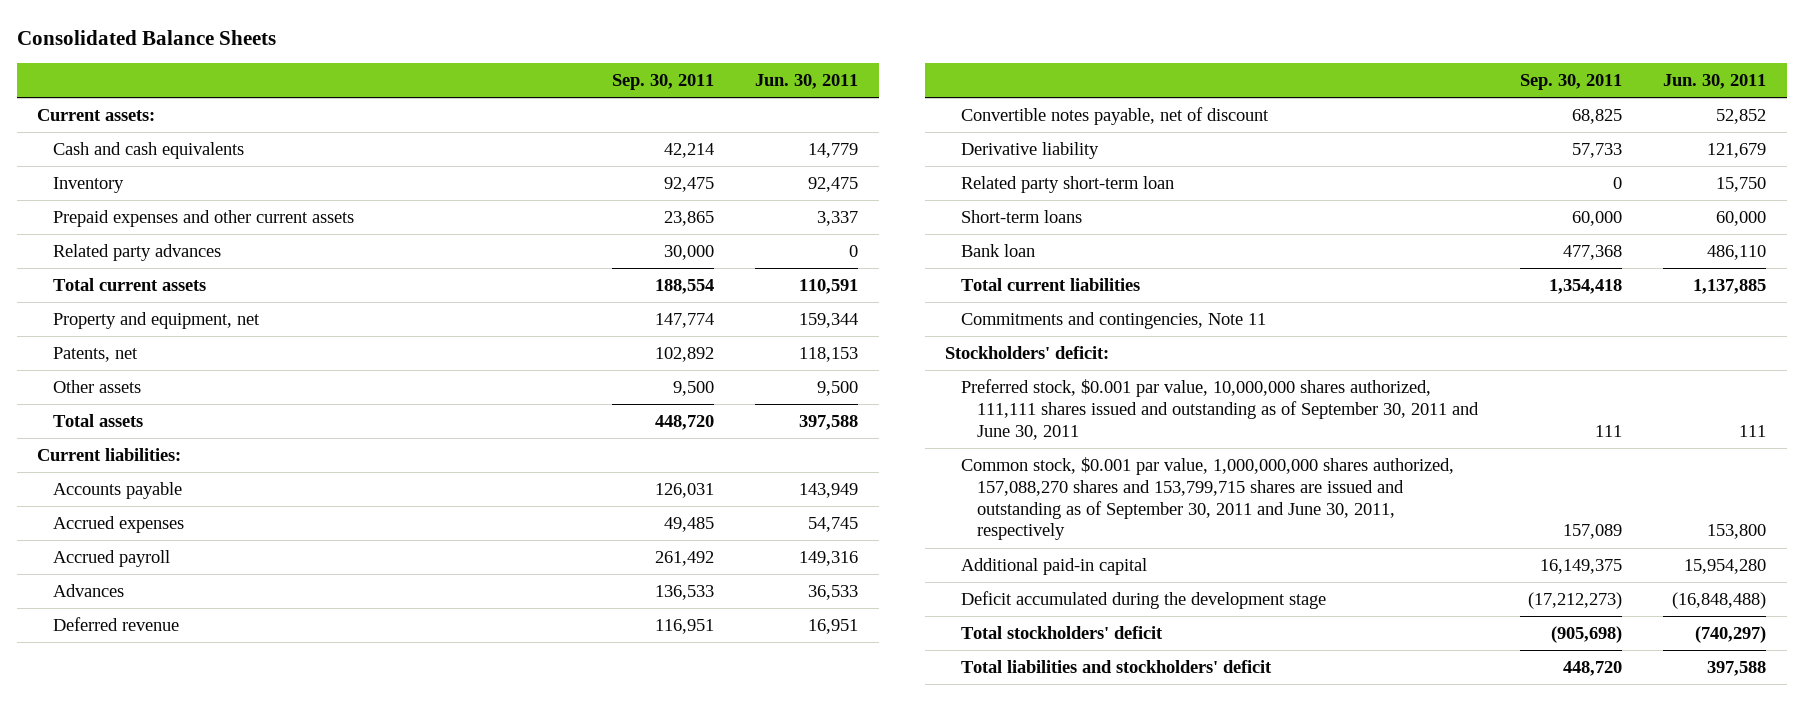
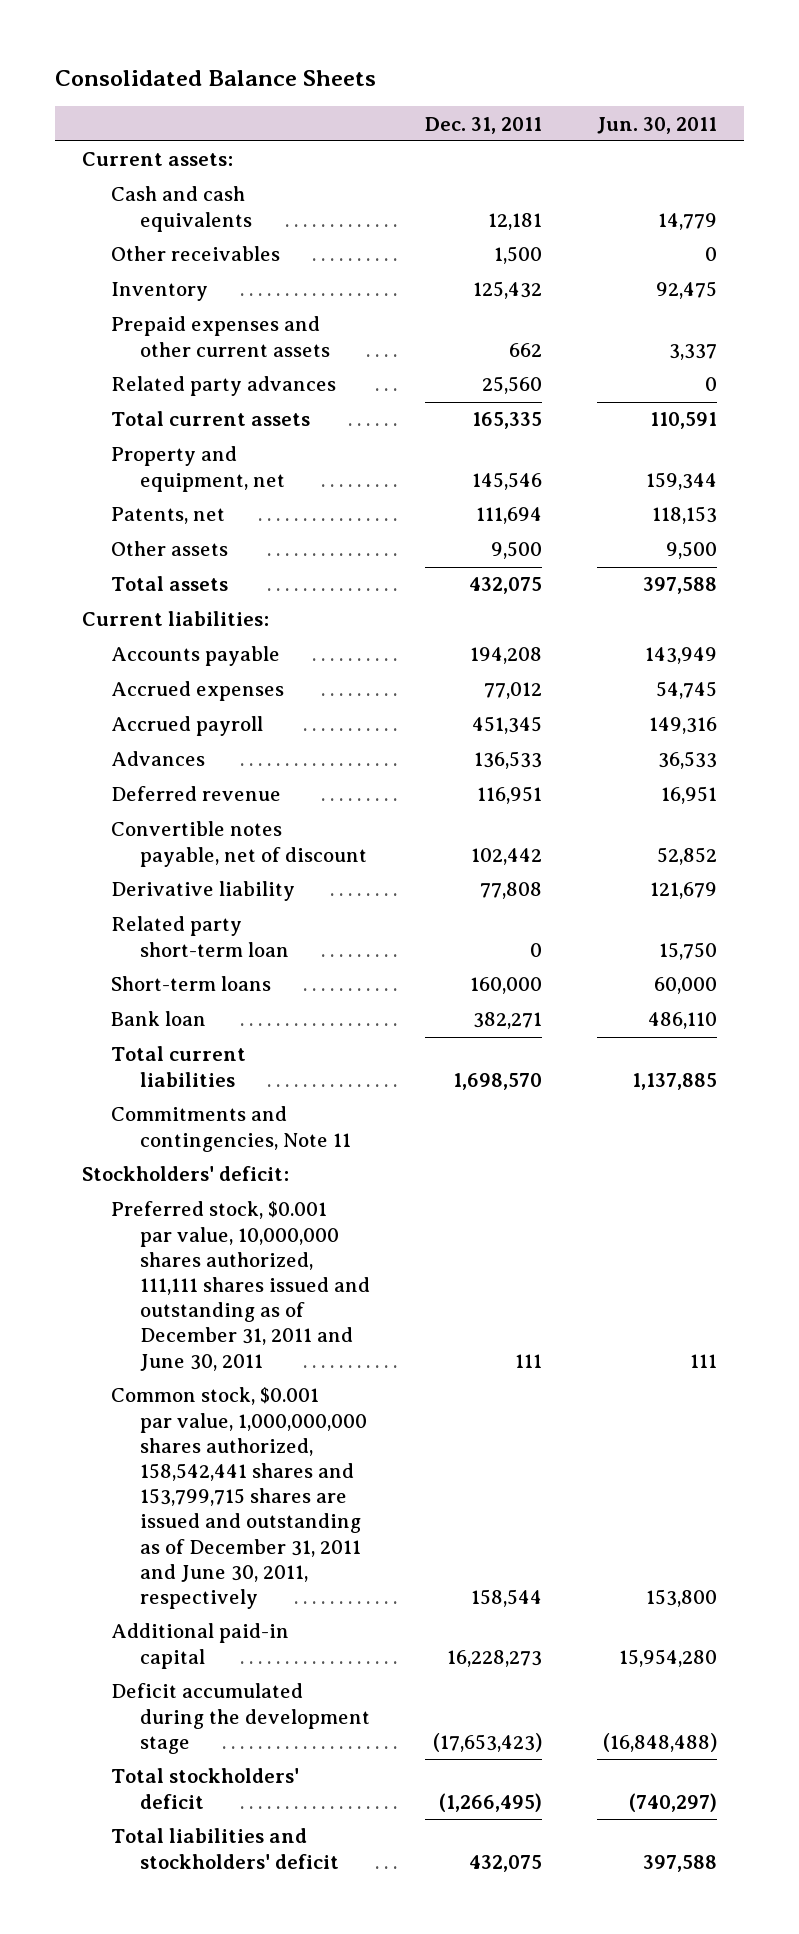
- | Sep. 30, 2011 | Jun. 30, 2011
+ | Dec. 31, 2011 | Jun. 30, 2011
+ Other receivables | 1,500 | 0
- Preferred stock, $0.001 par value, 10,000,000 shares authorized, 111,111 shares issued and outstanding as of September 30, 2011 and June 30, 2011 | 111 | 111
- Common stock, $0.001 par value, 1,000,000,000 shares authorized, 157,088,270 shares and 153,799,715 shares are issued and outstanding as of September 30, 2011 and June 30, 2011, respectively | 157,089 | 153,800
+ Preferred stock, $0.001 par value, 10,000,000 shares authorized, 111,111 shares issued and outstanding as of December 31, 2011 and June 30, 2011 | 111 | 111
+ Common stock, $0.001 par value, 1,000,000,000 shares authorized, 158,542,441 shares and 153,799,715 shares are issued and outstanding as of December 31, 2011 and June 30, 2011, respectively | 158,544 | 153,800

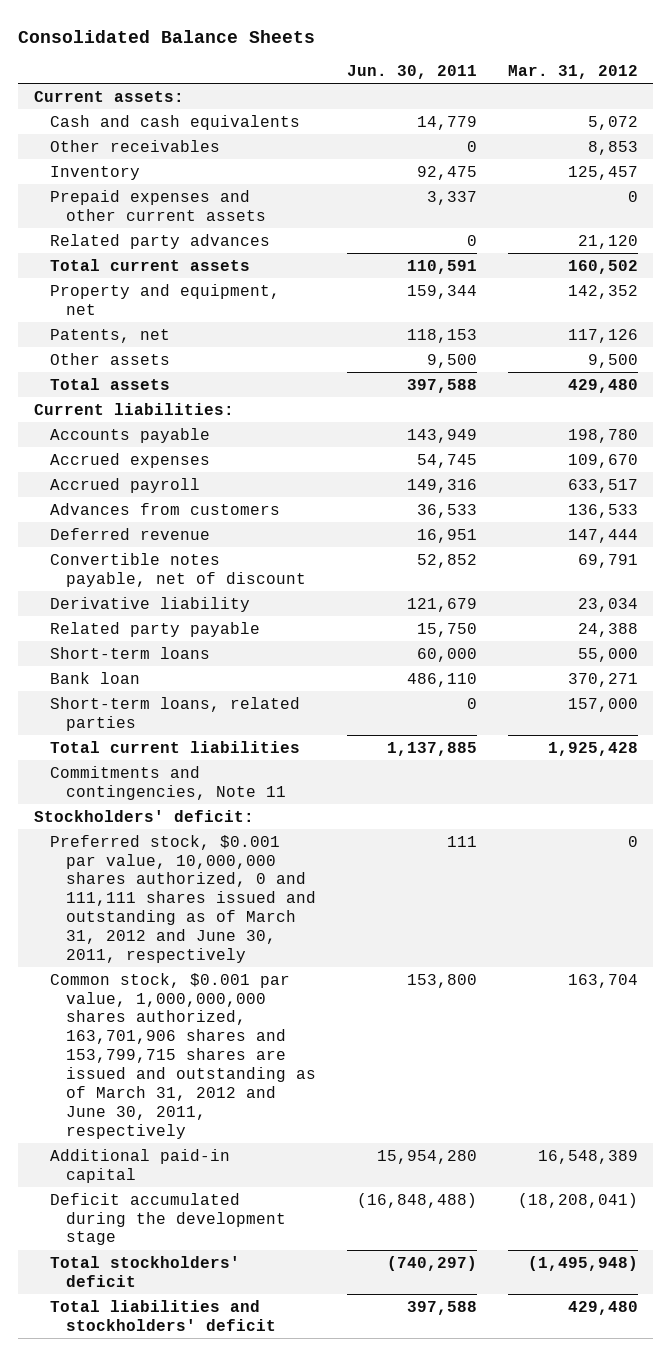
- | Dec. 31, 2011 | Jun. 30, 2011
+ | Jun. 30, 2011 | Mar. 31, 2012
- Advances | 136,533 | 36,533
+ Advances from customers | 36,533 | 136,533
- Related party short-term loan | 0 | 15,750
+ Related party payable | 15,750 | 24,388
+ Short-term loans, related parties | 0 | 157,000
- Preferred stock, $0.001 par value, 10,000,000 shares authorized, 111,111 shares issued and outstanding as of December 31, 2011 and June 30, 2011 | 111 | 111
- Common stock, $0.001 par value, 1,000,000,000 shares authorized, 158,542,441 shares and 153,799,715 shares are issued and outstanding as of December 31, 2011 and June 30, 2011, respectively | 158,544 | 153,800
+ Preferred stock, $0.001 par value, 10,000,000 shares authorized, 0 and 111,111 shares issued and outstanding as of March 31, 2012 and June 30, 2011, respectively | 111 | 0
+ Common stock, $0.001 par value, 1,000,000,000 shares authorized, 163,701,906 shares and 153,799,715 shares are issued and outstanding as of March 31, 2012 and June 30, 2011, respectively | 153,800 | 163,704

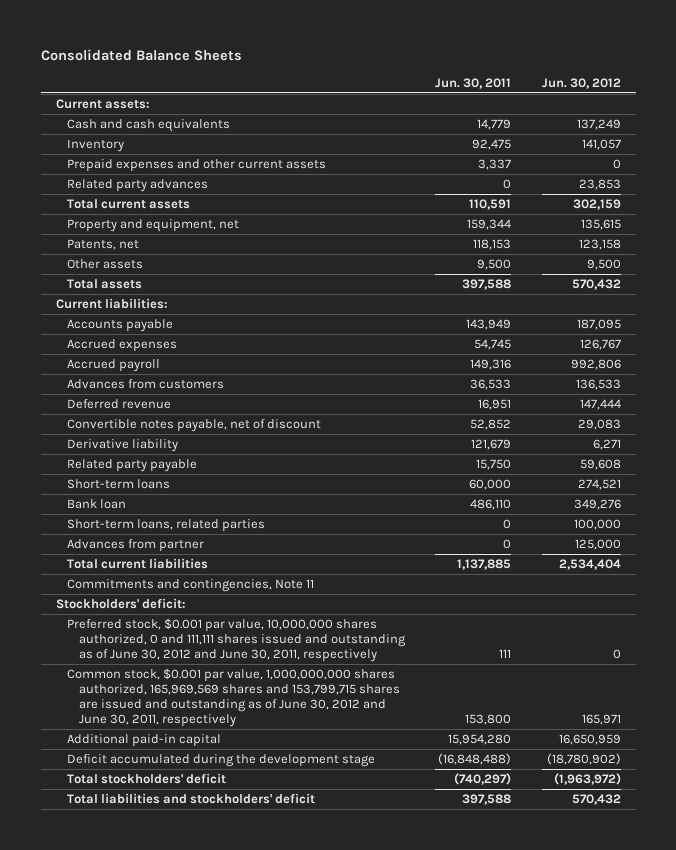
- | Jun. 30, 2011 | Mar. 31, 2012
+ | Jun. 30, 2011 | Jun. 30, 2012
- Other receivables | 0 | 8,853
+ Advances from partner | 0 | 125,000
- Preferred stock, $0.001 par value, 10,000,000 shares authorized, 0 and 111,111 shares issued and outstanding as of March 31, 2012 and June 30, 2011, respectively | 111 | 0
- Common stock, $0.001 par value, 1,000,000,000 shares authorized, 163,701,906 shares and 153,799,715 shares are issued and outstanding as of March 31, 2012 and June 30, 2011, respectively | 153,800 | 163,704
+ Preferred stock, $0.001 par value, 10,000,000 shares authorized, 0 and 111,111 shares issued and outstanding as of June 30, 2012 and June 30, 2011, respectively | 111 | 0
+ Common stock, $0.001 par value, 1,000,000,000 shares authorized, 165,969,569 shares and 153,799,715 shares are issued and outstanding as of June 30, 2012 and June 30, 2011, respectively | 153,800 | 165,971

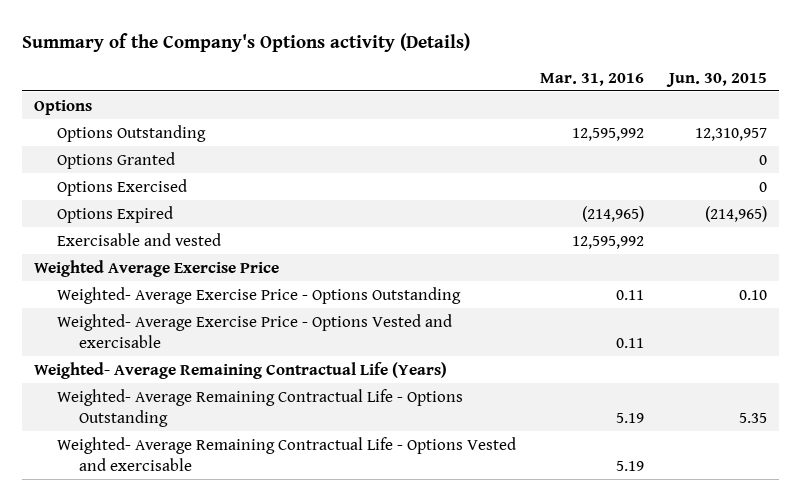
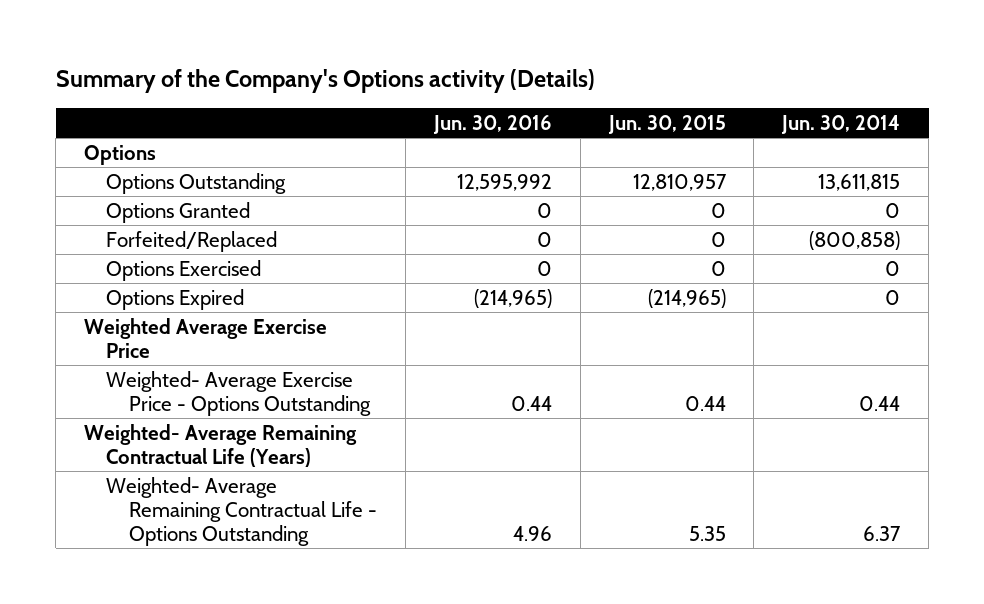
- | Mar. 31, 2016 | Jun. 30, 2015
+ | Jun. 30, 2016 | Jun. 30, 2015 | Jun. 30, 2014
- Options Outstanding | 12,595,992 | 12,310,957
+ Options Outstanding | 12,595,992 | 12,810,957 | 13,611,815
+ Forfeited/Replaced | 0 | 0 | (800,858)
- Exercisable and vested | 12,595,992 |
- Weighted- Average Exercise Price - Options Outstanding | 0.11 | 0.10
- Weighted- Average Exercise Price - Options Vested and exercisable | 0.11 |
+ Weighted- Average Exercise Price - Options Outstanding | 0.44 | 0.44 | 0.44
- Weighted- Average Remaining Contractual Life - Options Vested and exercisable | 5.19 |

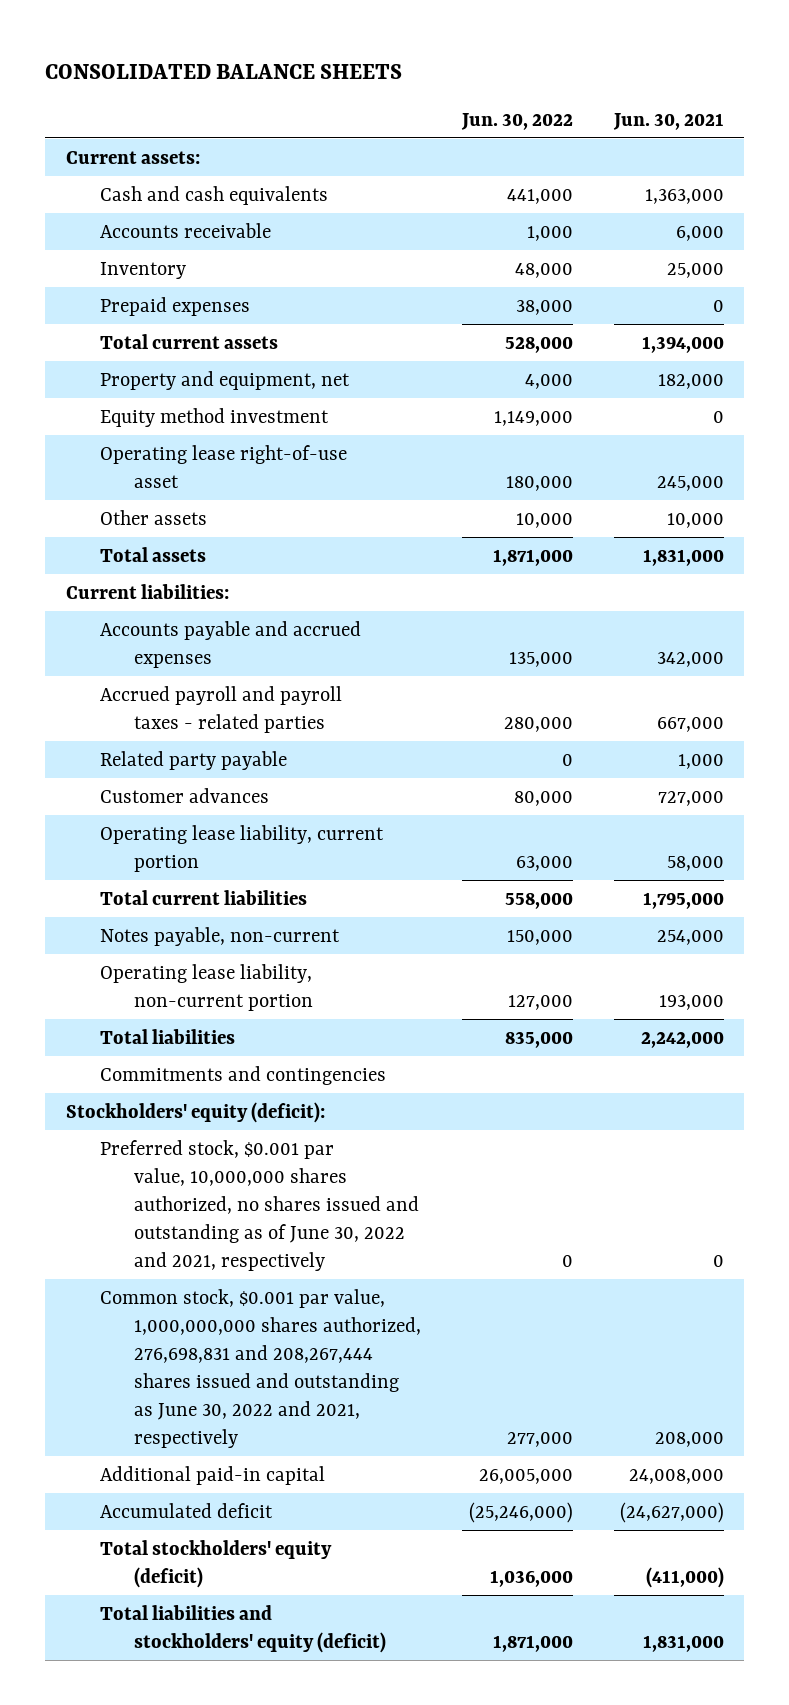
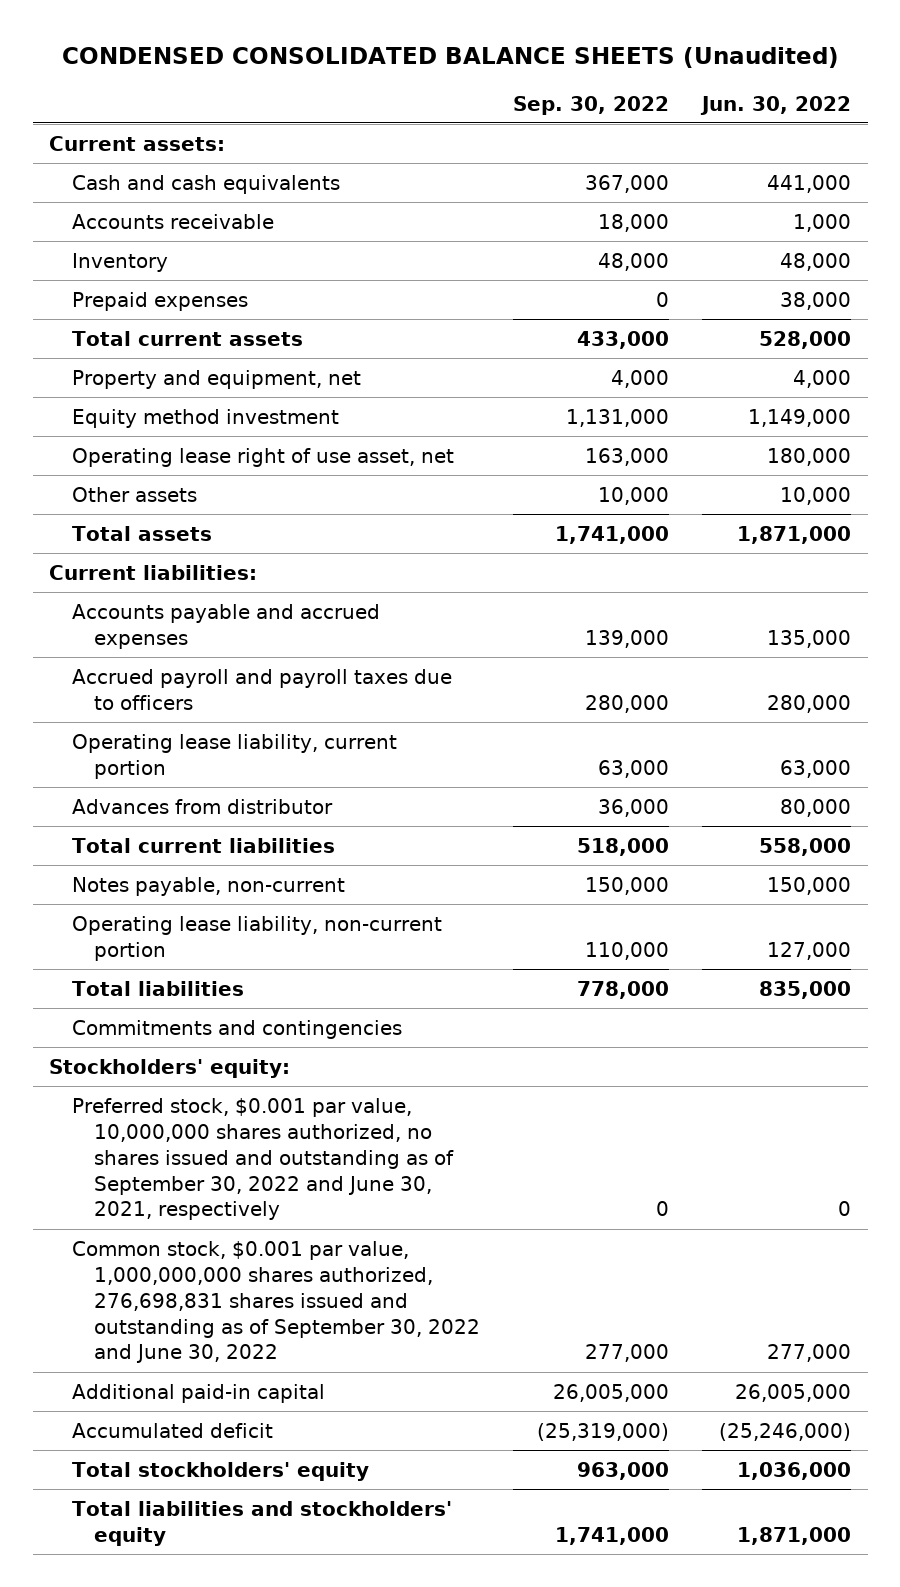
- CONSOLIDATED BALANCE SHEETS
+ CONDENSED CONSOLIDATED BALANCE SHEETS (Unaudited)
- | Jun. 30, 2022 | Jun. 30, 2021
+ | Sep. 30, 2022 | Jun. 30, 2022
- Operating lease right-of-use asset | 180,000 | 245,000
+ Operating lease right of use asset, net | 163,000 | 180,000
- Accrued payroll and payroll taxes - related parties | 280,000 | 667,000
- Related party payable | 0 | 1,000
- Customer advances | 80,000 | 727,000
+ Accrued payroll and payroll taxes due to officers | 280,000 | 280,000
+ Advances from distributor | 36,000 | 80,000
- Stockholders' equity (deficit):
- Preferred stock, $0.001 par value, 10,000,000 shares authorized, no shares issued and outstanding as of June 30, 2022 and 2021, respectively | 0 | 0
- Common stock, $0.001 par value, 1,000,000,000 shares authorized, 276,698,831 and 208,267,444 shares issued and outstanding as June 30, 2022 and 2021, respectively | 277,000 | 208,000
+ Stockholders' equity:
+ Preferred stock, $0.001 par value, 10,000,000 shares authorized, no shares issued and outstanding as of September 30, 2022 and June 30, 2021, respectively | 0 | 0
+ Common stock, $0.001 par value, 1,000,000,000 shares authorized, 276,698,831 shares issued and outstanding as of September 30, 2022 and June 30, 2022 | 277,000 | 277,000
- Total stockholders' equity (deficit) | 1,036,000 | (411,000)
- Total liabilities and stockholders' equity (deficit) | 1,871,000 | 1,831,000
+ Total stockholders' equity | 963,000 | 1,036,000
+ Total liabilities and stockholders' equity | 1,741,000 | 1,871,000

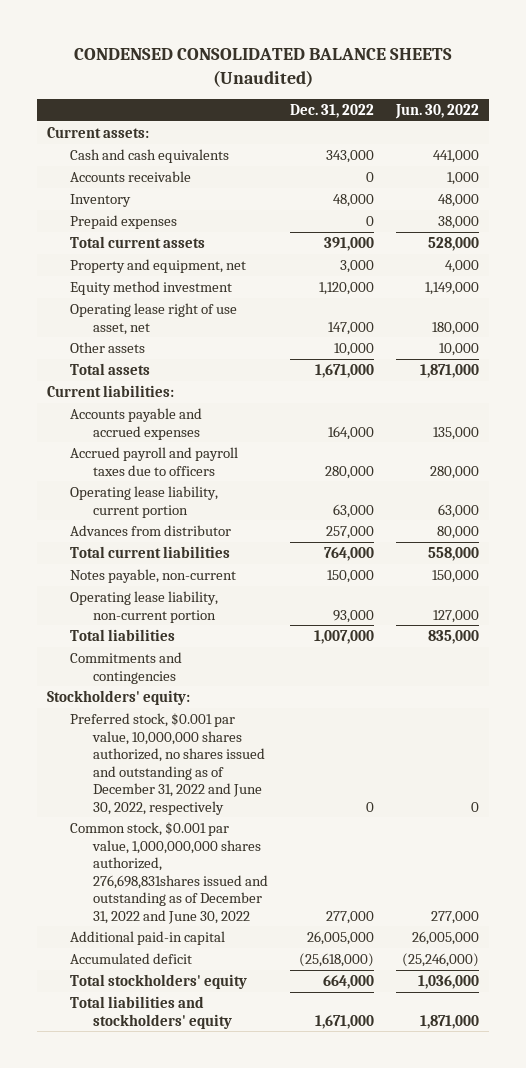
- | Sep. 30, 2022 | Jun. 30, 2022
+ | Dec. 31, 2022 | Jun. 30, 2022
- Preferred stock, $0.001 par value, 10,000,000 shares authorized, no shares issued and outstanding as of September 30, 2022 and June 30, 2021, respectively | 0 | 0
- Common stock, $0.001 par value, 1,000,000,000 shares authorized, 276,698,831 shares issued and outstanding as of September 30, 2022 and June 30, 2022 | 277,000 | 277,000
+ Preferred stock, $0.001 par value, 10,000,000 shares authorized, no shares issued and outstanding as of December 31, 2022 and June 30, 2022, respectively | 0 | 0
+ Common stock, $0.001 par value, 1,000,000,000 shares authorized, 276,698,831shares issued and outstanding as of December 31, 2022 and June 30, 2022 | 277,000 | 277,000

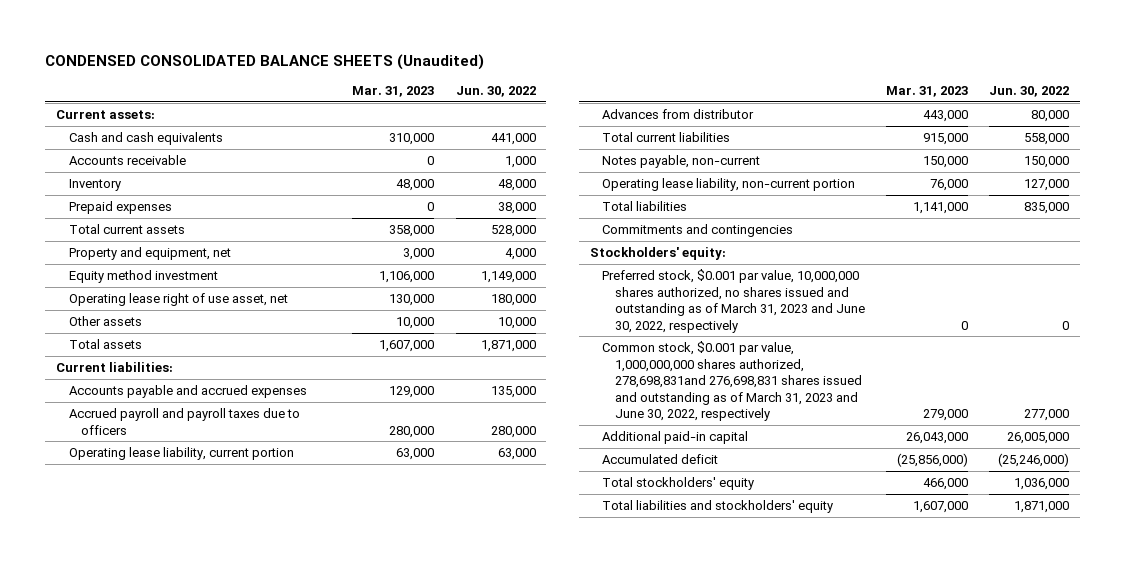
- | Dec. 31, 2022 | Jun. 30, 2022
+ | Mar. 31, 2023 | Jun. 30, 2022
- Preferred stock, $0.001 par value, 10,000,000 shares authorized, no shares issued and outstanding as of December 31, 2022 and June 30, 2022, respectively | 0 | 0
- Common stock, $0.001 par value, 1,000,000,000 shares authorized, 276,698,831shares issued and outstanding as of December 31, 2022 and June 30, 2022 | 277,000 | 277,000
+ Preferred stock, $0.001 par value, 10,000,000 shares authorized, no shares issued and outstanding as of March 31, 2023 and June 30, 2022, respectively | 0 | 0
+ Common stock, $0.001 par value, 1,000,000,000 shares authorized, 278,698,831and 276,698,831 shares issued and outstanding as of March 31, 2023 and June 30, 2022, respectively | 279,000 | 277,000

